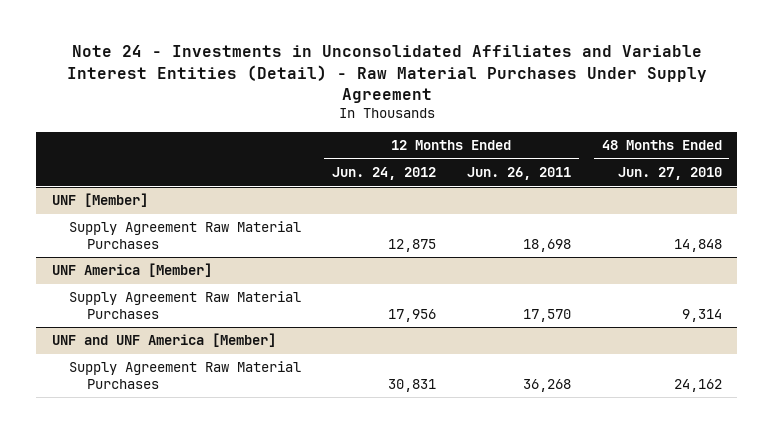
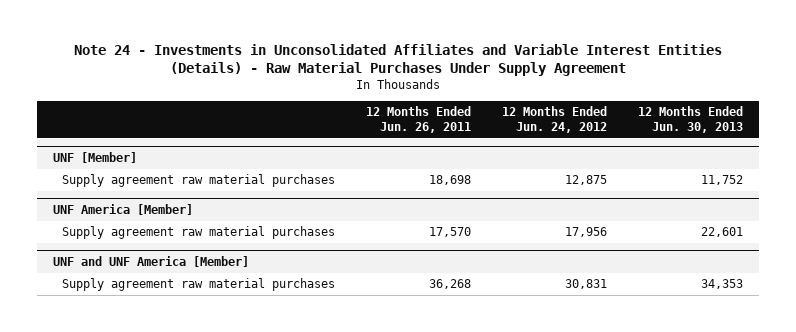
- Note 24 - Investments in Unconsolidated Affiliates and Variable Interest Entities (Detail) - Raw Material Purchases Under Supply Agreement
+ Note 24 - Investments in Unconsolidated Affiliates and Variable Interest Entities (Details) - Raw Material Purchases Under Supply Agreement
- | 12 Months Ended Jun. 24, 2012 | 12 Months Ended Jun. 26, 2011 | 48 Months Ended Jun. 27, 2010
+ | 12 Months Ended Jun. 26, 2011 | 12 Months Ended Jun. 24, 2012 | 12 Months Ended Jun. 30, 2013
@ UNF [Member]
- Supply Agreement Raw Material Purchases | 12,875 | 18,698 | 14,848
+ Supply agreement raw material purchases | 18,698 | 12,875 | 11,752
@ UNF America [Member]
- Supply Agreement Raw Material Purchases | 17,956 | 17,570 | 9,314
+ Supply agreement raw material purchases | 17,570 | 17,956 | 22,601
@ UNF and UNF America [Member]
- Supply Agreement Raw Material Purchases | 30,831 | 36,268 | 24,162
+ Supply agreement raw material purchases | 36,268 | 30,831 | 34,353

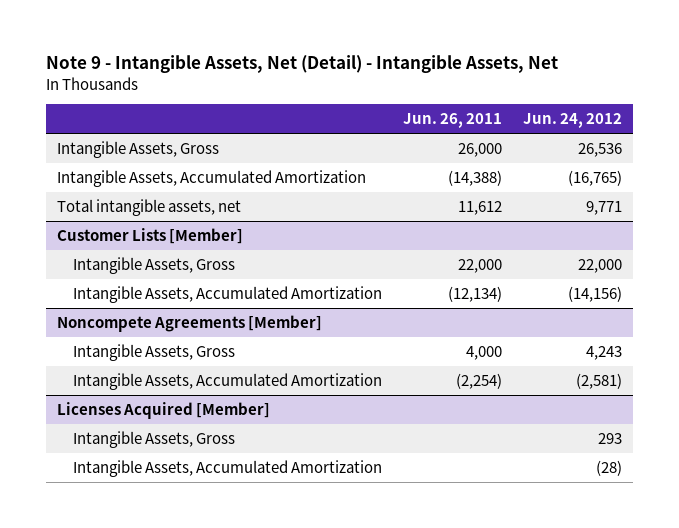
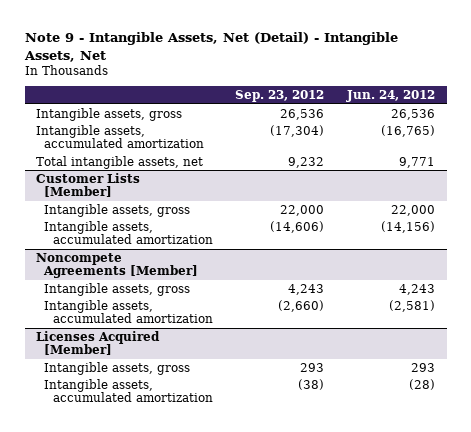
- | Jun. 26, 2011 | Jun. 24, 2012
+ | Sep. 23, 2012 | Jun. 24, 2012
- Intangible Assets, Gross | 26,000 | 26,536
- Intangible Assets, Accumulated Amortization | (14,388) | (16,765)
+ Intangible assets, gross | 26,536 | 26,536
+ Intangible assets, accumulated amortization | (17,304) | (16,765)
@ Customer Lists [Member]
- Intangible Assets, Gross | 22,000 | 22,000
- Intangible Assets, Accumulated Amortization | (12,134) | (14,156)
+ Intangible assets, gross | 22,000 | 22,000
+ Intangible assets, accumulated amortization | (14,606) | (14,156)
@ Noncompete Agreements [Member]
- Intangible Assets, Gross | 4,000 | 4,243
- Intangible Assets, Accumulated Amortization | (2,254) | (2,581)
+ Intangible assets, gross | 4,243 | 4,243
+ Intangible assets, accumulated amortization | (2,660) | (2,581)
@ Licenses Acquired [Member]
- Intangible Assets, Gross | | 293
- Intangible Assets, Accumulated Amortization | | (28)
+ Intangible assets, gross | 293 | 293
+ Intangible assets, accumulated amortization | (38) | (28)

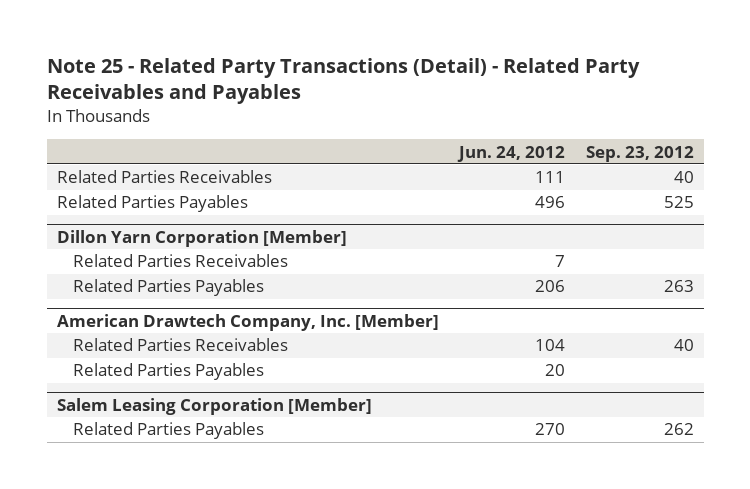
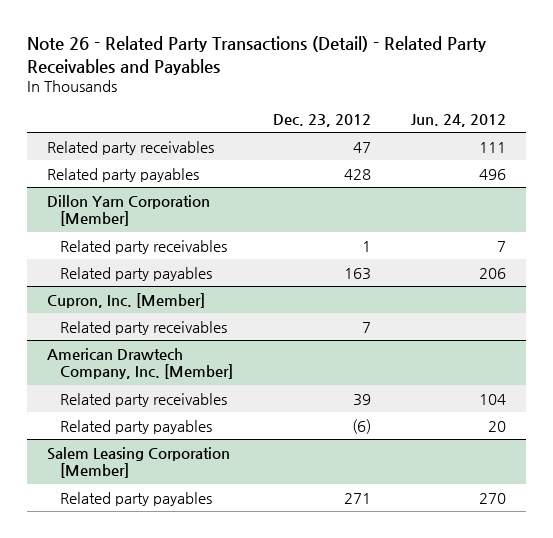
- Note 25 - Related Party Transactions (Detail) - Related Party Receivables and Payables
+ Note 26 - Related Party Transactions (Detail) - Related Party Receivables and Payables
- | Jun. 24, 2012 | Sep. 23, 2012
+ | Dec. 23, 2012 | Jun. 24, 2012
- Related Parties Receivables | 111 | 40
- Related Parties Payables | 496 | 525
+ Related party receivables | 47 | 111
+ Related party payables | 428 | 496
@ Dillon Yarn Corporation [Member]
- Related Parties Receivables | 7 |
- Related Parties Payables | 206 | 263
+ Related party receivables | 1 | 7
+ Related party payables | 163 | 206
+ Cupron, Inc. [Member]
+ Related party receivables | 7 |
@ American Drawtech Company, Inc. [Member]
- Related Parties Receivables | 104 | 40
- Related Parties Payables | 20 |
+ Related party receivables | 39 | 104
+ Related party payables | (6) | 20
@ Salem Leasing Corporation [Member]
- Related Parties Payables | 270 | 262
+ Related party payables | 271 | 270

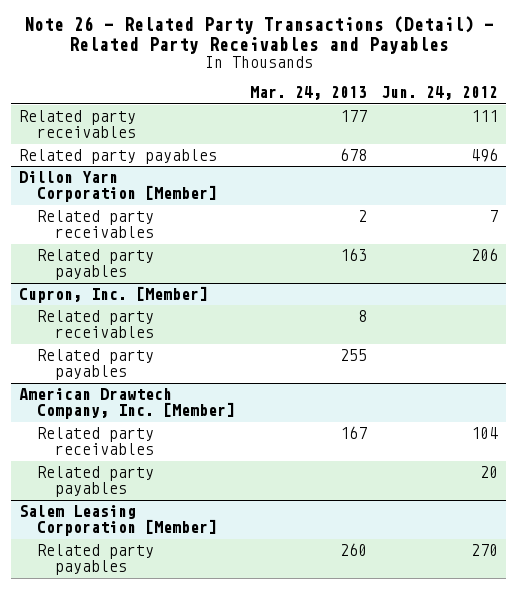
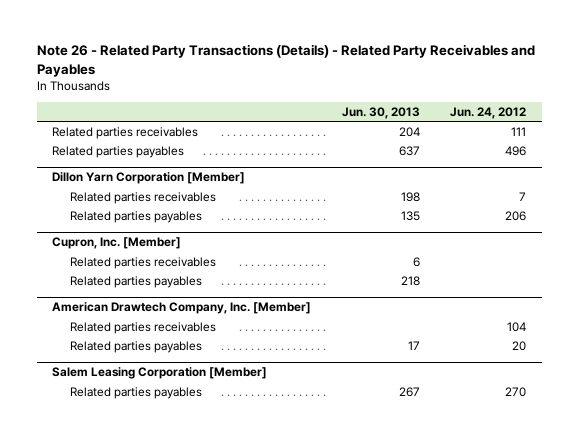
- Note 26 - Related Party Transactions (Detail) - Related Party Receivables and Payables
+ Note 26 - Related Party Transactions (Details) - Related Party Receivables and Payables
- | Mar. 24, 2013 | Jun. 24, 2012
+ | Jun. 30, 2013 | Jun. 24, 2012
- Related party receivables | 177 | 111
- Related party payables | 678 | 496
+ Related parties receivables | 204 | 111
+ Related parties payables | 637 | 496
@ Dillon Yarn Corporation [Member]
- Related party receivables | 2 | 7
- Related party payables | 163 | 206
+ Related parties receivables | 198 | 7
+ Related parties payables | 135 | 206
@ Cupron, Inc. [Member]
- Related party receivables | 8 |
- Related party payables | 255 |
+ Related parties receivables | 6 |
+ Related parties payables | 218 |
@ American Drawtech Company, Inc. [Member]
- Related party receivables | 167 | 104
- Related party payables | | 20
+ Related parties receivables | | 104
+ Related parties payables | 17 | 20
@ Salem Leasing Corporation [Member]
- Related party payables | 260 | 270
+ Related parties payables | 267 | 270

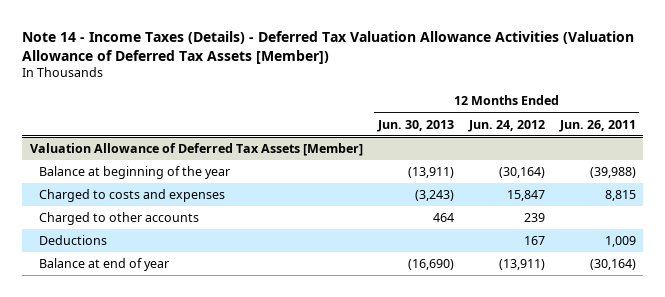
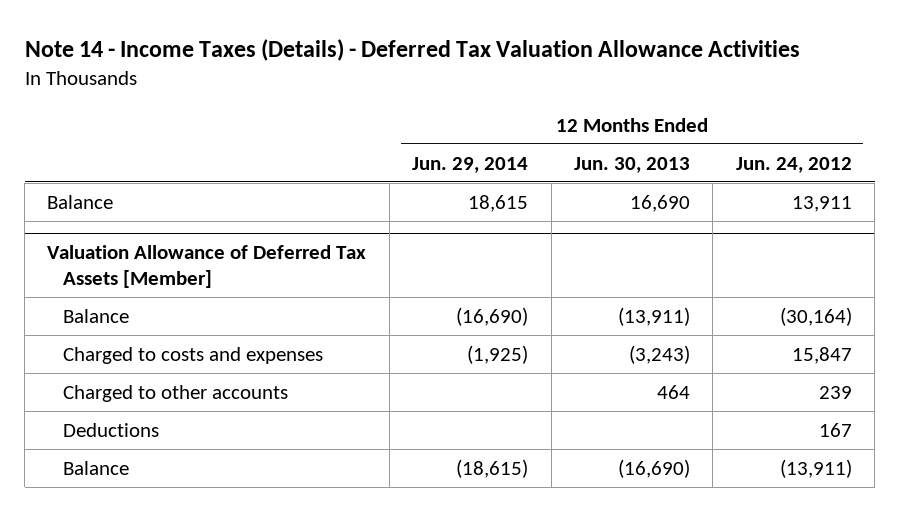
- Note 14 - Income Taxes (Details) - Deferred Tax Valuation Allowance Activities (Valuation Allowance of Deferred Tax Assets [Member])
+ Note 14 - Income Taxes (Details) - Deferred Tax Valuation Allowance Activities
- | 12 Months Ended Jun. 30, 2013 | 12 Months Ended Jun. 24, 2012 | 12 Months Ended Jun. 26, 2011
+ | 12 Months Ended Jun. 29, 2014 | 12 Months Ended Jun. 30, 2013 | 12 Months Ended Jun. 24, 2012
+ Balance | 18,615 | 16,690 | 13,911
@ Valuation Allowance of Deferred Tax Assets [Member]
- Balance at beginning of the year | (13,911) | (30,164) | (39,988)
+ Balance | (16,690) | (13,911) | (30,164)
- Balance at end of year | (16,690) | (13,911) | (30,164)
+ Balance | (18,615) | (16,690) | (13,911)

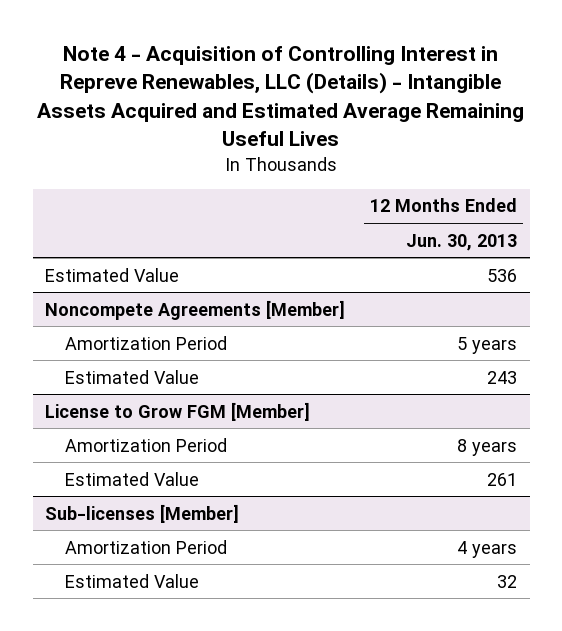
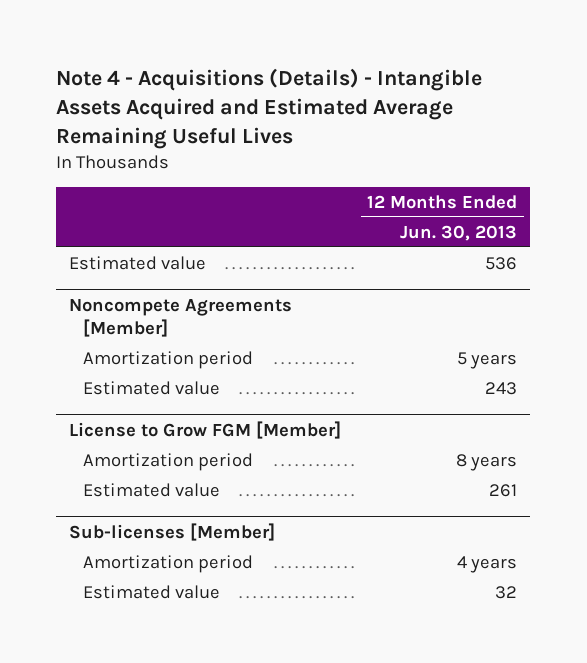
- Note 4 - Acquisition of Controlling Interest in Repreve Renewables, LLC (Details) - Intangible Assets Acquired and Estimated Average Remaining Useful Lives
+ Note 4 - Acquisitions (Details) - Intangible Assets Acquired and Estimated Average Remaining Useful Lives
- Estimated Value | 536
+ Estimated value | 536
@ Noncompete Agreements [Member]
- Amortization Period | 5 years
- Estimated Value | 243
+ Amortization period | 5 years
+ Estimated value | 243
@ License to Grow FGM [Member]
- Amortization Period | 8 years
- Estimated Value | 261
+ Amortization period | 8 years
+ Estimated value | 261
@ Sub-licenses [Member]
- Amortization Period | 4 years
- Estimated Value | 32
+ Amortization period | 4 years
+ Estimated value | 32

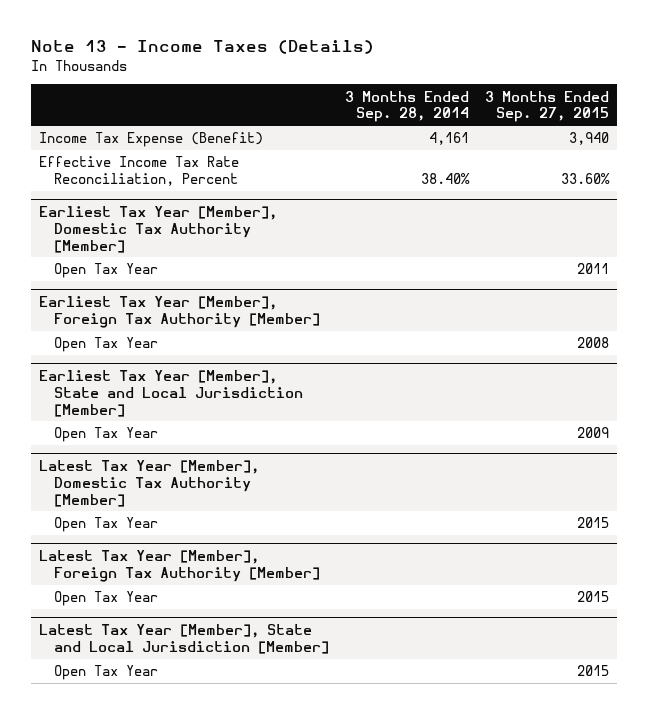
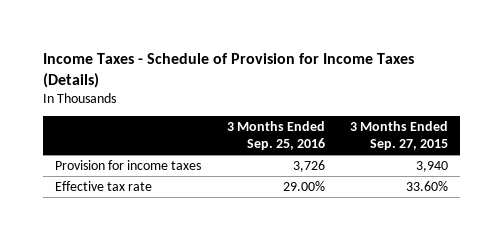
- Note 13 - Income Taxes (Details)
+ Income Taxes - Schedule of Provision for Income Taxes (Details)
- | 3 Months Ended Sep. 28, 2014 | 3 Months Ended Sep. 27, 2015
+ | 3 Months Ended Sep. 25, 2016 | 3 Months Ended Sep. 27, 2015
- Income Tax Expense (Benefit) | 4,161 | 3,940
- Effective Income Tax Rate Reconciliation, Percent | 38.40% | 33.60%
- Earliest Tax Year [Member], Domestic Tax Authority [Member]
- Open Tax Year | | 2011
- Earliest Tax Year [Member], Foreign Tax Authority [Member]
- Open Tax Year | | 2008
- Earliest Tax Year [Member], State and Local Jurisdiction [Member]
- Open Tax Year | | 2009
- Latest Tax Year [Member], Domestic Tax Authority [Member]
- Open Tax Year | | 2015
- Latest Tax Year [Member], Foreign Tax Authority [Member]
- Open Tax Year | | 2015
- Latest Tax Year [Member], State and Local Jurisdiction [Member]
- Open Tax Year | | 2015
+ Provision for income taxes | 3,726 | 3,940
+ Effective tax rate | 29.00% | 33.60%

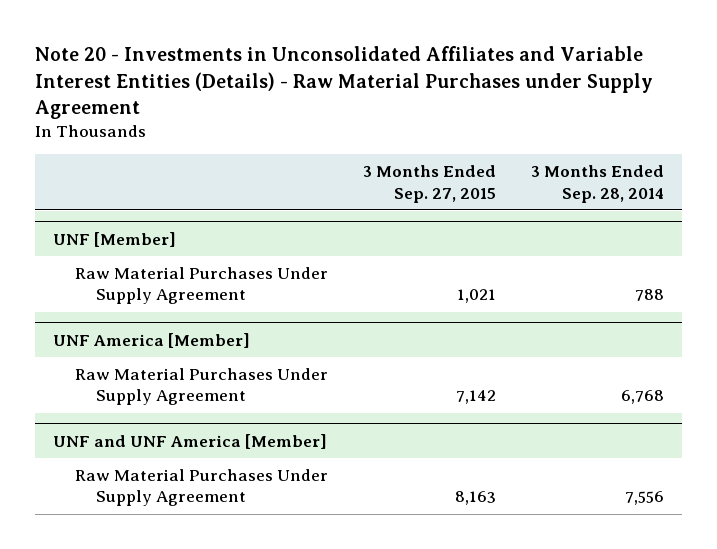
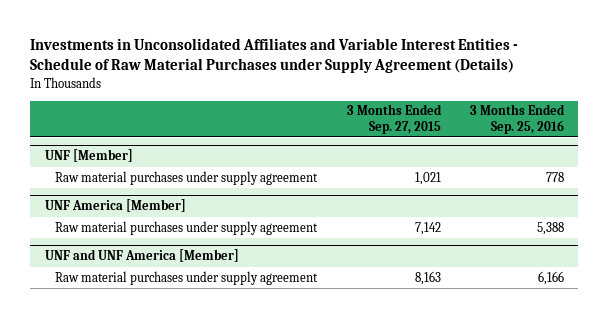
- Note 20 - Investments in Unconsolidated Affiliates and Variable Interest Entities (Details) - Raw Material Purchases under Supply Agreement
+ Investments in Unconsolidated Affiliates and Variable Interest Entities - Schedule of Raw Material Purchases under Supply Agreement (Details)
- | 3 Months Ended Sep. 27, 2015 | 3 Months Ended Sep. 28, 2014
+ | 3 Months Ended Sep. 27, 2015 | 3 Months Ended Sep. 25, 2016
@ UNF [Member]
- Raw Material Purchases Under Supply Agreement | 1,021 | 788
+ Raw material purchases under supply agreement | 1,021 | 778
@ UNF America [Member]
- Raw Material Purchases Under Supply Agreement | 7,142 | 6,768
+ Raw material purchases under supply agreement | 7,142 | 5,388
@ UNF and UNF America [Member]
- Raw Material Purchases Under Supply Agreement | 8,163 | 7,556
+ Raw material purchases under supply agreement | 8,163 | 6,166

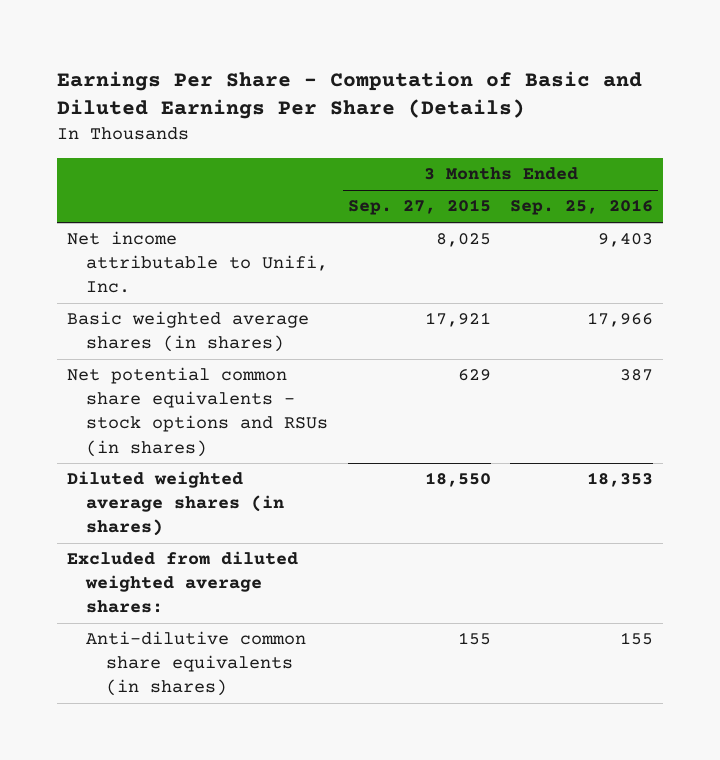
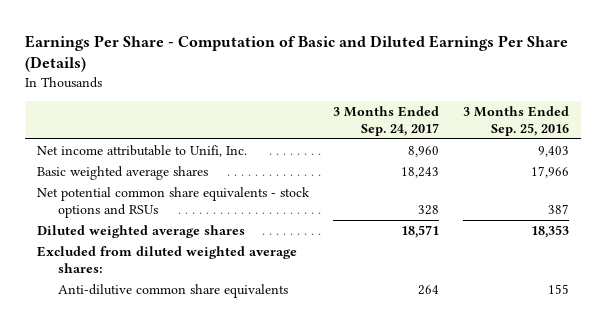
- | 3 Months Ended Sep. 27, 2015 | 3 Months Ended Sep. 25, 2016
+ | 3 Months Ended Sep. 24, 2017 | 3 Months Ended Sep. 25, 2016
- Basic weighted average shares (in shares) | 17,921 | 17,966
- Net potential common share equivalents - stock options and RSUs (in shares) | 629 | 387
- Diluted weighted average shares (in shares) | 18,550 | 18,353
+ Basic weighted average shares | 18,243 | 17,966
+ Net potential common share equivalents - stock options and RSUs | 328 | 387
+ Diluted weighted average shares | 18,571 | 18,353
- Anti-dilutive common share equivalents (in shares) | 155 | 155
+ Anti-dilutive common share equivalents | 264 | 155

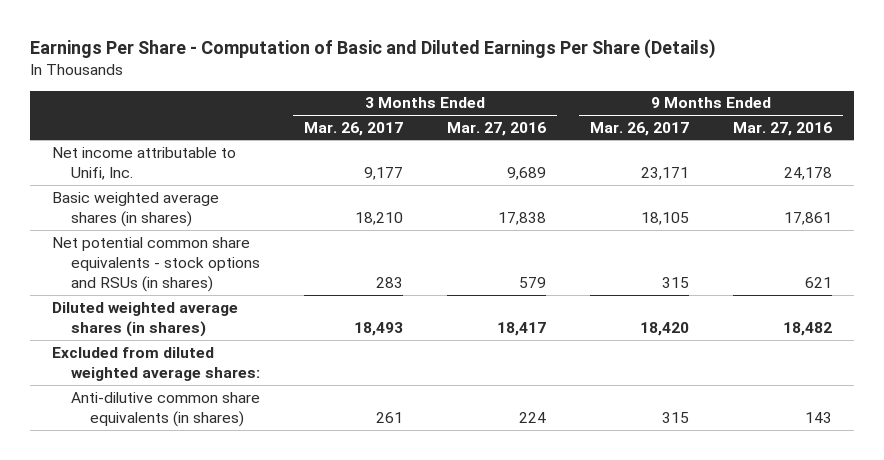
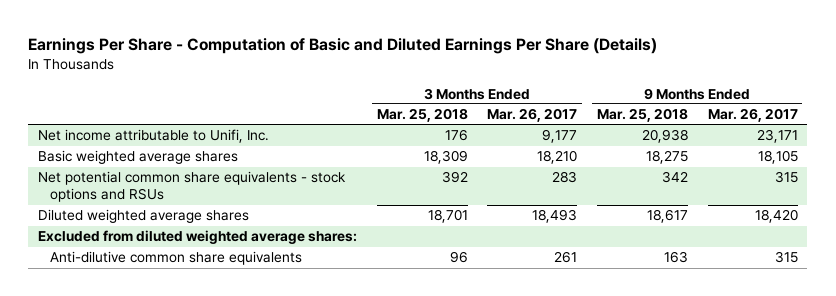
- | 3 Months Ended Mar. 26, 2017 | 3 Months Ended Mar. 27, 2016 | 9 Months Ended Mar. 26, 2017 | 9 Months Ended Mar. 27, 2016
+ | 3 Months Ended Mar. 25, 2018 | 3 Months Ended Mar. 26, 2017 | 9 Months Ended Mar. 25, 2018 | 9 Months Ended Mar. 26, 2017
- Basic weighted average shares (in shares) | 18,210 | 17,838 | 18,105 | 17,861
- Net potential common share equivalents - stock options and RSUs (in shares) | 283 | 579 | 315 | 621
- Diluted weighted average shares (in shares) | 18,493 | 18,417 | 18,420 | 18,482
+ Basic weighted average shares | 18,309 | 18,210 | 18,275 | 18,105
+ Net potential common share equivalents - stock options and RSUs | 392 | 283 | 342 | 315
+ Diluted weighted average shares | 18,701 | 18,493 | 18,617 | 18,420
- Anti-dilutive common share equivalents (in shares) | 261 | 224 | 315 | 143
+ Anti-dilutive common share equivalents | 96 | 261 | 163 | 315

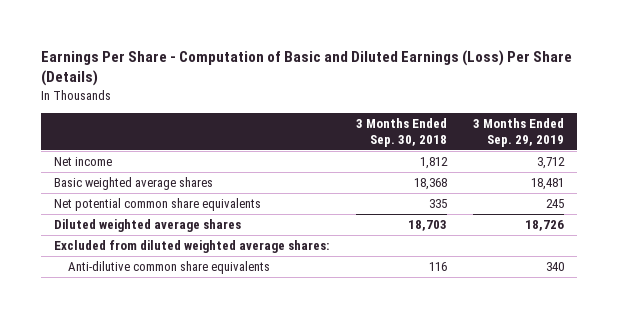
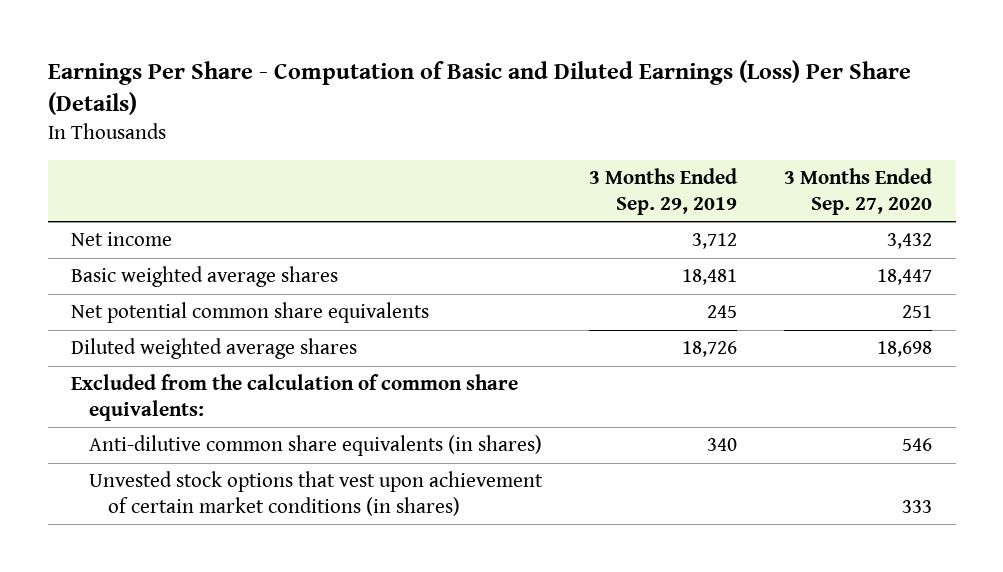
- | 3 Months Ended Sep. 30, 2018 | 3 Months Ended Sep. 29, 2019
+ | 3 Months Ended Sep. 29, 2019 | 3 Months Ended Sep. 27, 2020
- Excluded from diluted weighted average shares:
- Anti-dilutive common share equivalents | 116 | 340
+ Excluded from the calculation of common share equivalents:
+ Anti-dilutive common share equivalents (in shares) | 340 | 546
+ Unvested stock options that vest upon achievement of certain market conditions (in shares) | | 333

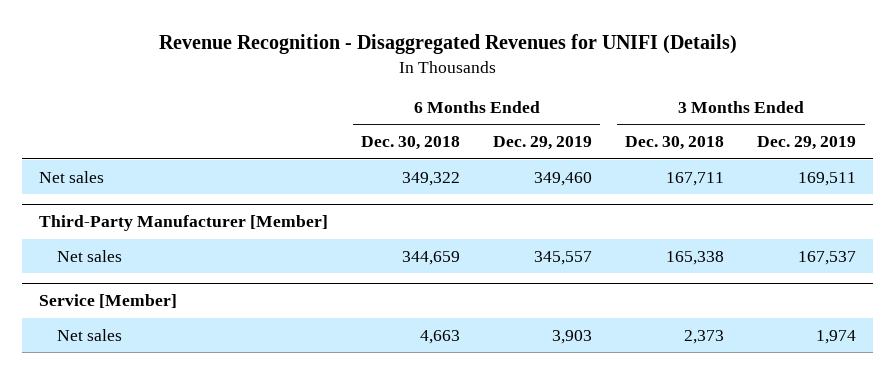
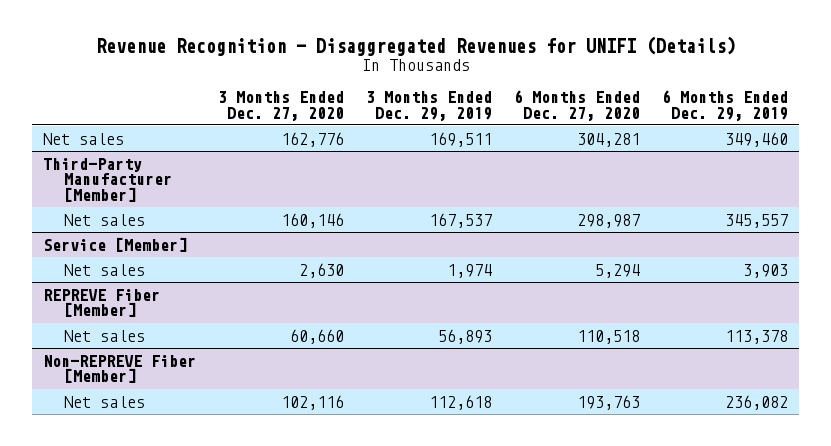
- | 6 Months Ended Dec. 30, 2018 | 6 Months Ended Dec. 29, 2019 | 3 Months Ended Dec. 30, 2018 | 3 Months Ended Dec. 29, 2019
+ | 3 Months Ended Dec. 27, 2020 | 3 Months Ended Dec. 29, 2019 | 6 Months Ended Dec. 27, 2020 | 6 Months Ended Dec. 29, 2019
+ REPREVE Fiber [Member]
+ Net sales | 60,660 | 56,893 | 110,518 | 113,378
+ Non-REPREVE Fiber [Member]
+ Net sales | 102,116 | 112,618 | 193,763 | 236,082

